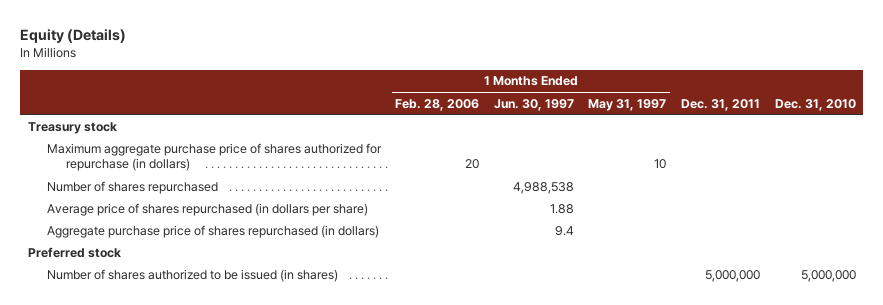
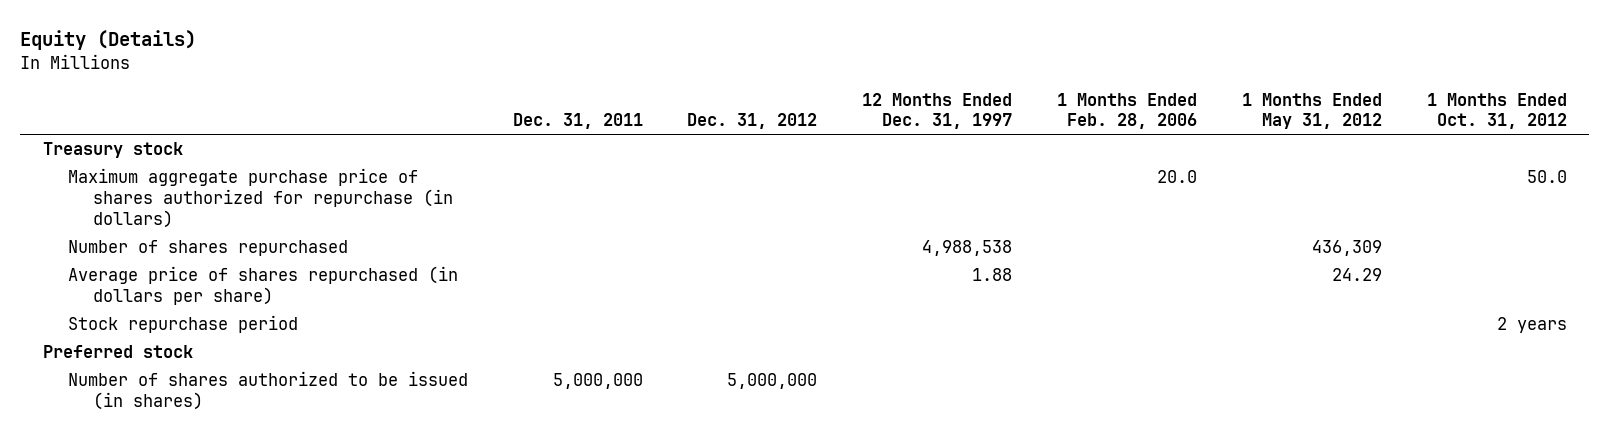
- | 1 Months Ended Feb. 28, 2006 | 1 Months Ended Jun. 30, 1997 | 1 Months Ended May 31, 1997 | Dec. 31, 2011 | Dec. 31, 2010
+ | Dec. 31, 2011 | Dec. 31, 2012 | 12 Months Ended Dec. 31, 1997 | 1 Months Ended Feb. 28, 2006 | 1 Months Ended May 31, 2012 | 1 Months Ended Oct. 31, 2012
- Maximum aggregate purchase price of shares authorized for repurchase (in dollars) | 20 | | 10 | |
+ Maximum aggregate purchase price of shares authorized for repurchase (in dollars) | | | | 20.0 | | 50.0
- Aggregate purchase price of shares repurchased (in dollars) | | 9.4 | | |
+ Stock repurchase period | | | | | | 2 years

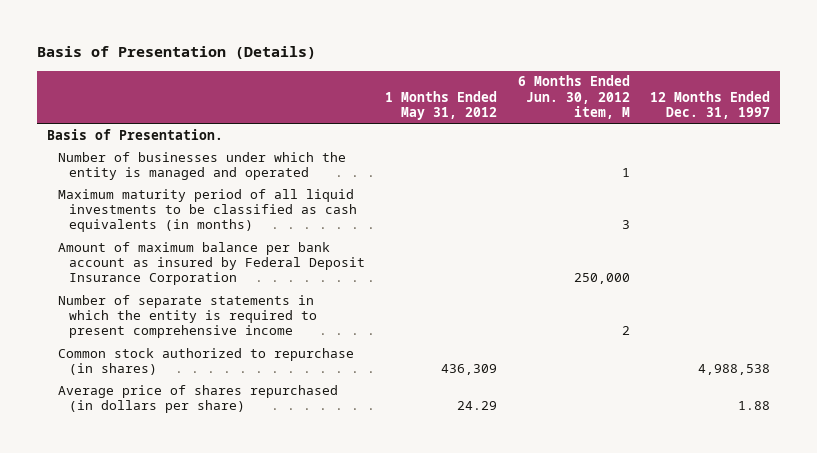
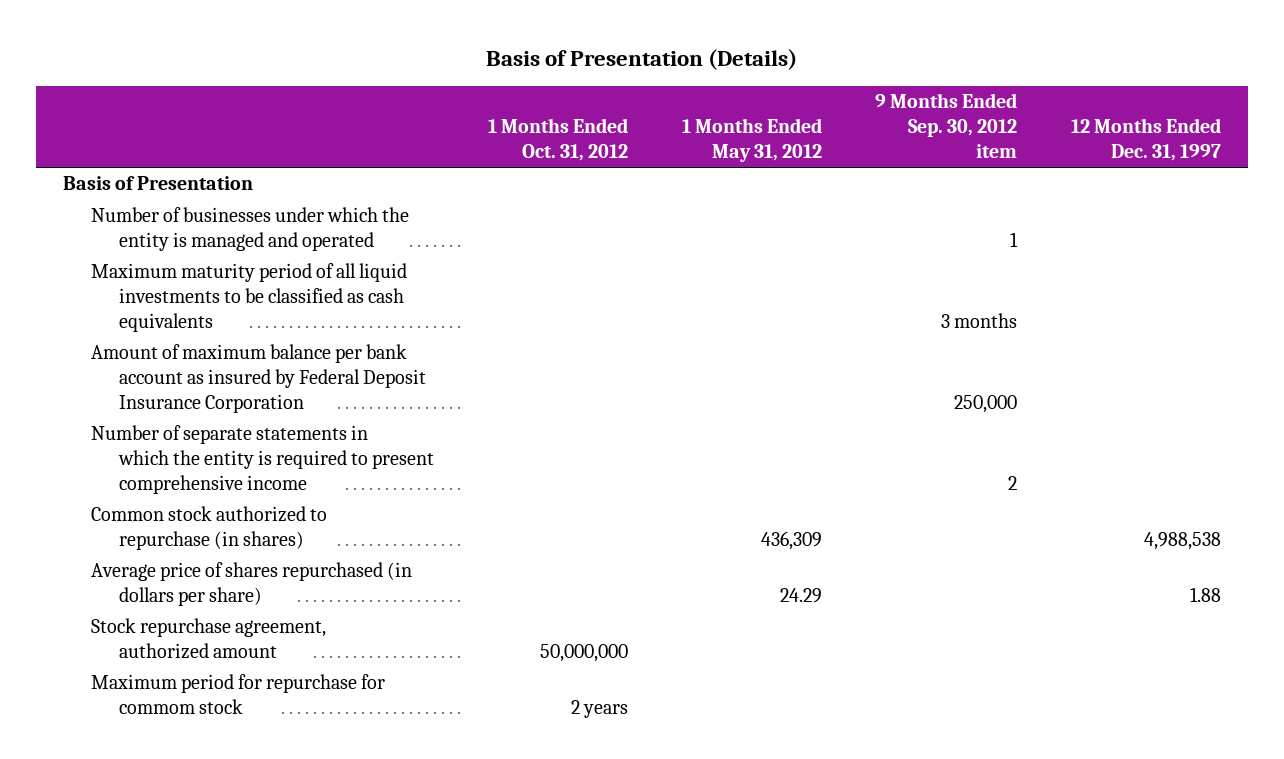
- | 1 Months Ended May 31, 2012 | 6 Months Ended Jun. 30, 2012 item, M | 12 Months Ended Dec. 31, 1997
+ | 1 Months Ended Oct. 31, 2012 | 1 Months Ended May 31, 2012 | 9 Months Ended Sep. 30, 2012 item | 12 Months Ended Dec. 31, 1997
- Basis of Presentation.
+ Basis of Presentation
- Maximum maturity period of all liquid investments to be classified as cash equivalents (in months) | | 3 |
+ Maximum maturity period of all liquid investments to be classified as cash equivalents | | | 3 months |
+ Stock repurchase agreement, authorized amount | 50,000,000 | | |
+ Maximum period for repurchase for commom stock | 2 years | | |

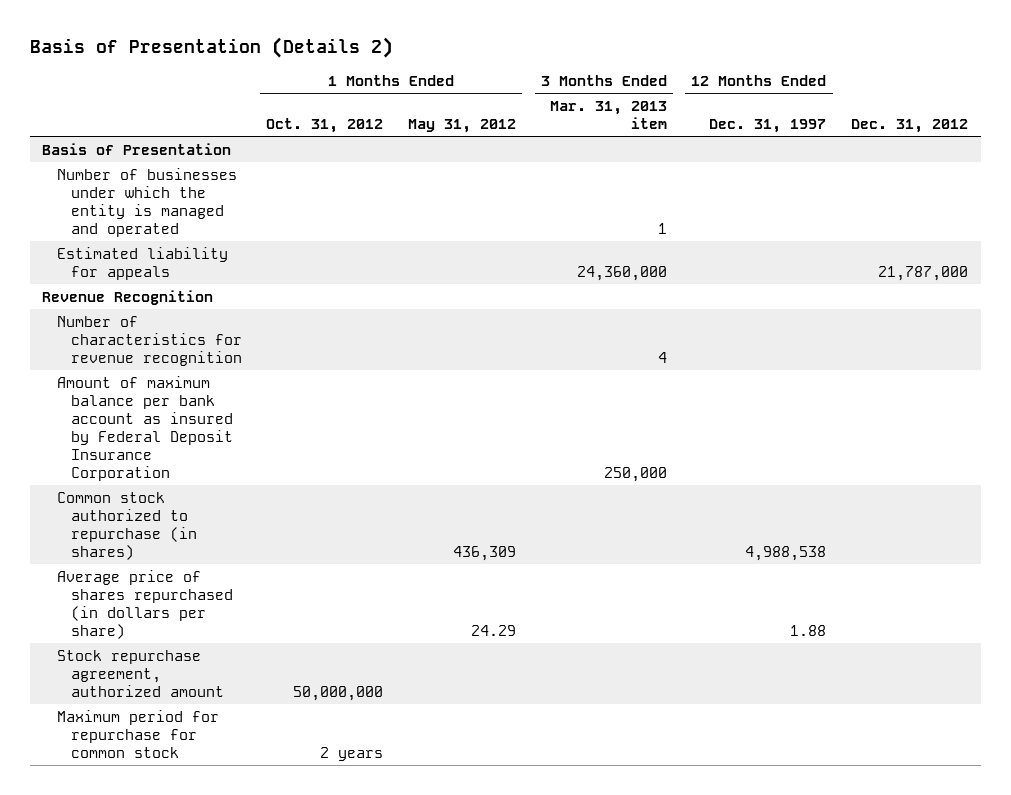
- Basis of Presentation (Details)
+ Basis of Presentation (Details 2)
- | 1 Months Ended Oct. 31, 2012 | 1 Months Ended May 31, 2012 | 9 Months Ended Sep. 30, 2012 item | 12 Months Ended Dec. 31, 1997
+ | 1 Months Ended Oct. 31, 2012 | 1 Months Ended May 31, 2012 | 3 Months Ended Mar. 31, 2013 item | 12 Months Ended Dec. 31, 1997 | Dec. 31, 2012
- Maximum maturity period of all liquid investments to be classified as cash equivalents | | | 3 months |
+ Estimated liability for appeals | | | 24,360,000 | | 21,787,000
+ Revenue Recognition
+ Number of characteristics for revenue recognition | | | 4 | |
- Number of separate statements in which the entity is required to present comprehensive income | | | 2 |
- Maximum period for repurchase for commom stock | 2 years | | |
+ Maximum period for repurchase for common stock | 2 years | | | |

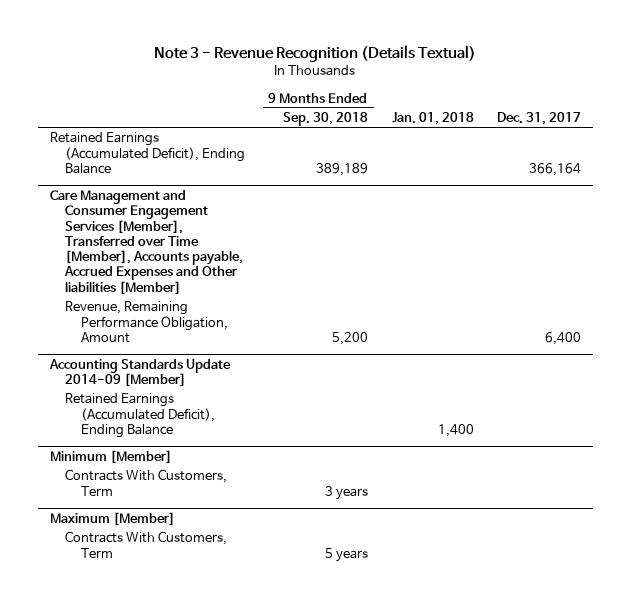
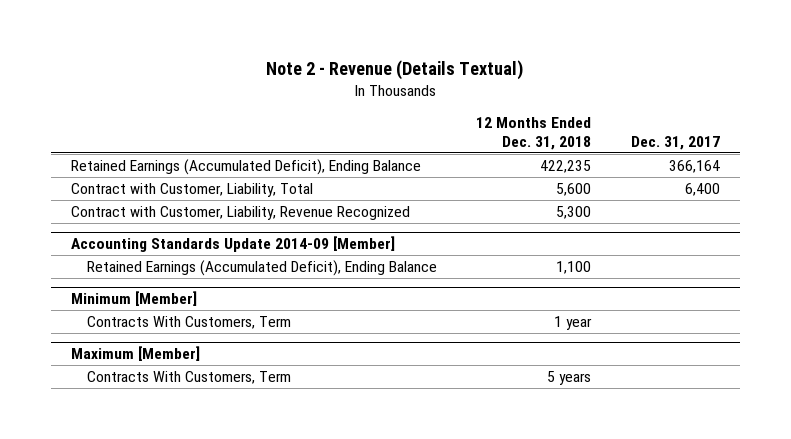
- Note 3 - Revenue Recognition (Details Textual)
+ Note 2 - Revenue (Details Textual)
- | 9 Months Ended Sep. 30, 2018 | Jan. 01, 2018 | Dec. 31, 2017
+ | 12 Months Ended Dec. 31, 2018 | Dec. 31, 2017
- Care Management and Consumer Engagement Services [Member], Transferred over Time [Member], Accounts payable, Accrued Expenses and Other liabilities [Member]
- Revenue, Remaining Performance Obligation, Amount | 5,200 | | 6,400
+ Contract with Customer, Liability, Total | 5,600 | 6,400
+ Contract with Customer, Liability, Revenue Recognized | 5,300 |

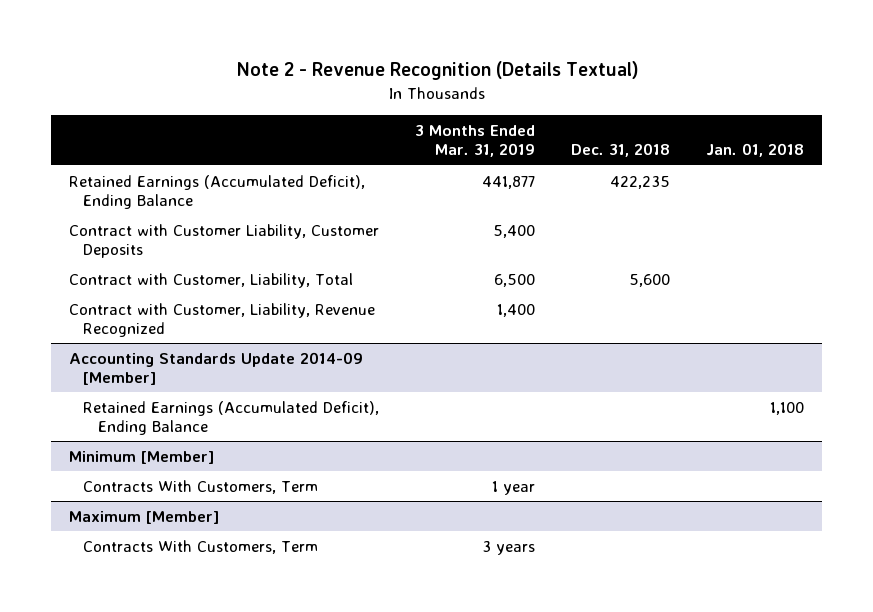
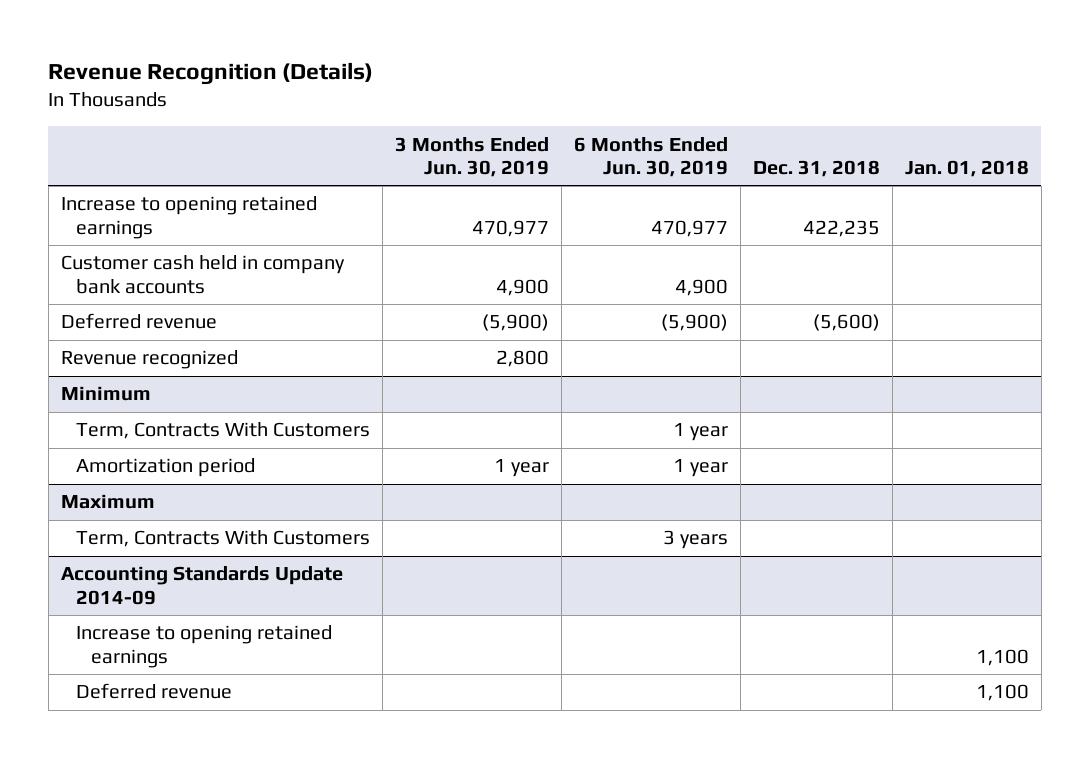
- Note 2 - Revenue Recognition (Details Textual)
+ Revenue Recognition (Details)
- | 3 Months Ended Mar. 31, 2019 | Dec. 31, 2018 | Jan. 01, 2018
+ | 3 Months Ended Jun. 30, 2019 | 6 Months Ended Jun. 30, 2019 | Dec. 31, 2018 | Jan. 01, 2018
- Retained Earnings (Accumulated Deficit), Ending Balance | 441,877 | 422,235 |
- Contract with Customer Liability, Customer Deposits | 5,400 | |
- Contract with Customer, Liability, Total | 6,500 | 5,600 |
- Contract with Customer, Liability, Revenue Recognized | 1,400 | |
- Accounting Standards Update 2014-09 [Member]
- Retained Earnings (Accumulated Deficit), Ending Balance | | | 1,100
- Minimum [Member]
- Contracts With Customers, Term | 1 year | |
- Maximum [Member]
- Contracts With Customers, Term | 3 years | |
+ Increase to opening retained earnings | 470,977 | 470,977 | 422,235 |
+ Customer cash held in company bank accounts | 4,900 | 4,900 | |
+ Deferred revenue | (5,900) | (5,900) | (5,600) |
+ Revenue recognized | 2,800 | | |
+ Minimum
+ Term, Contracts With Customers | | 1 year | |
+ Amortization period | 1 year | 1 year | |
+ Maximum
+ Term, Contracts With Customers | | 3 years | |
+ Accounting Standards Update 2014-09
+ Increase to opening retained earnings | | | | 1,100
+ Deferred revenue | | | | 1,100

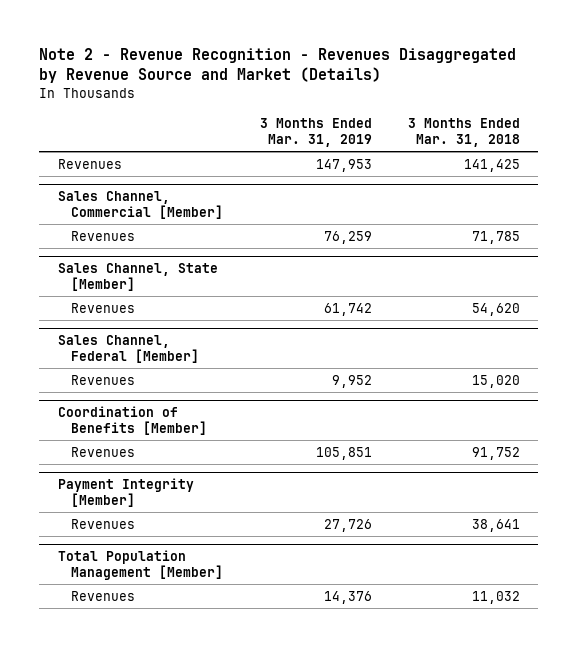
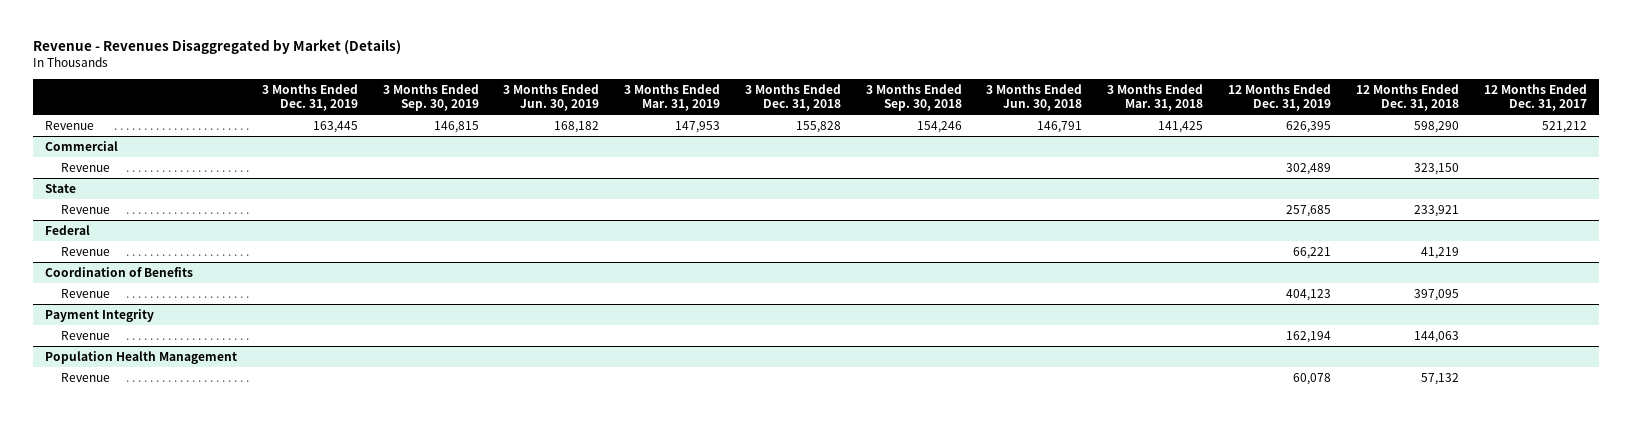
- Note 2 - Revenue Recognition - Revenues Disaggregated by Revenue Source and Market (Details)
+ Revenue - Revenues Disaggregated by Market (Details)
- | 3 Months Ended Mar. 31, 2019 | 3 Months Ended Mar. 31, 2018
+ | 3 Months Ended Dec. 31, 2019 | 3 Months Ended Sep. 30, 2019 | 3 Months Ended Jun. 30, 2019 | 3 Months Ended Mar. 31, 2019 | 3 Months Ended Dec. 31, 2018 | 3 Months Ended Sep. 30, 2018 | 3 Months Ended Jun. 30, 2018 | 3 Months Ended Mar. 31, 2018 | 12 Months Ended Dec. 31, 2019 | 12 Months Ended Dec. 31, 2018 | 12 Months Ended Dec. 31, 2017
- Revenues | 147,953 | 141,425
- Sales Channel, Commercial [Member]
- Revenues | 76,259 | 71,785
- Sales Channel, State [Member]
- Revenues | 61,742 | 54,620
- Sales Channel, Federal [Member]
- Revenues | 9,952 | 15,020
- Coordination of Benefits [Member]
- Revenues | 105,851 | 91,752
- Payment Integrity [Member]
- Revenues | 27,726 | 38,641
- Total Population Management [Member]
- Revenues | 14,376 | 11,032
+ Revenue | 163,445 | 146,815 | 168,182 | 147,953 | 155,828 | 154,246 | 146,791 | 141,425 | 626,395 | 598,290 | 521,212
+ Commercial
+ Revenue | | | | | | | | | 302,489 | 323,150 |
+ State
+ Revenue | | | | | | | | | 257,685 | 233,921 |
+ Federal
+ Revenue | | | | | | | | | 66,221 | 41,219 |
+ Coordination of Benefits
+ Revenue | | | | | | | | | 404,123 | 397,095 |
+ Payment Integrity
+ Revenue | | | | | | | | | 162,194 | 144,063 |
+ Population Health Management
+ Revenue | | | | | | | | | 60,078 | 57,132 |

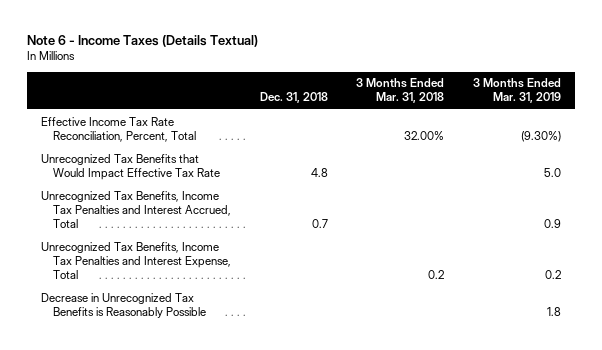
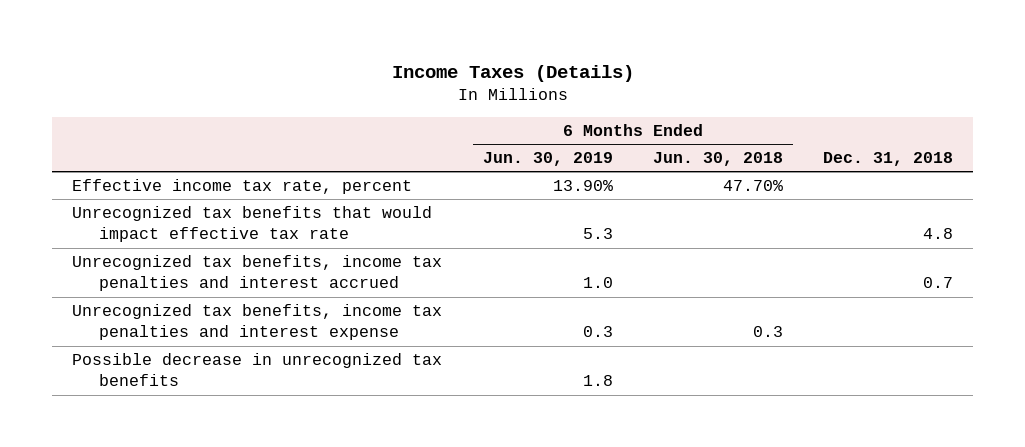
- Note 6 - Income Taxes (Details Textual)
+ Income Taxes (Details)
- | Dec. 31, 2018 | 3 Months Ended Mar. 31, 2018 | 3 Months Ended Mar. 31, 2019
+ | 6 Months Ended Jun. 30, 2019 | 6 Months Ended Jun. 30, 2018 | Dec. 31, 2018
- Effective Income Tax Rate Reconciliation, Percent, Total | | 32.00% | (9.30%)
- Unrecognized Tax Benefits that Would Impact Effective Tax Rate | 4.8 | | 5.0
- Unrecognized Tax Benefits, Income Tax Penalties and Interest Accrued, Total | 0.7 | | 0.9
- Unrecognized Tax Benefits, Income Tax Penalties and Interest Expense, Total | | 0.2 | 0.2
- Decrease in Unrecognized Tax Benefits is Reasonably Possible | | | 1.8
+ Effective income tax rate, percent | 13.90% | 47.70% |
+ Unrecognized tax benefits that would impact effective tax rate | 5.3 | | 4.8
+ Unrecognized tax benefits, income tax penalties and interest accrued | 1.0 | | 0.7
+ Unrecognized tax benefits, income tax penalties and interest expense | 0.3 | 0.3 |
+ Possible decrease in unrecognized tax benefits | 1.8 | |

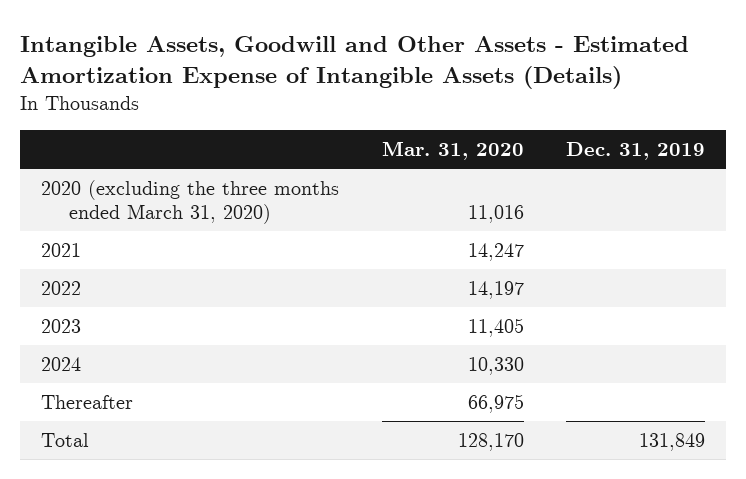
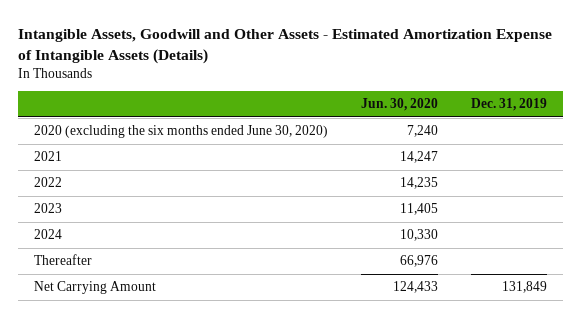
- | Mar. 31, 2020 | Dec. 31, 2019
+ | Jun. 30, 2020 | Dec. 31, 2019
- 2020 (excluding the three months ended March 31, 2020) | 11,016 |
+ 2020 (excluding the six months ended June 30, 2020) | 7,240 |
- Total | 128,170 | 131,849
+ Net Carrying Amount | 124,433 | 131,849

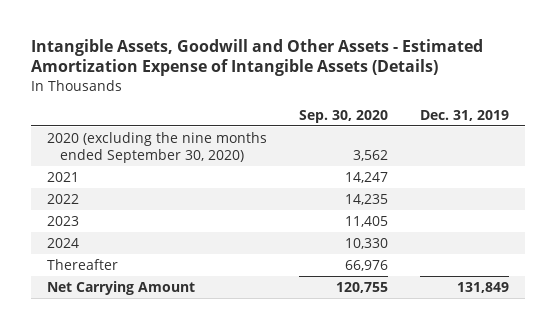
- | Jun. 30, 2020 | Dec. 31, 2019
+ | Sep. 30, 2020 | Dec. 31, 2019
- 2020 (excluding the six months ended June 30, 2020) | 7,240 |
+ 2020 (excluding the nine months ended September 30, 2020) | 3,562 |

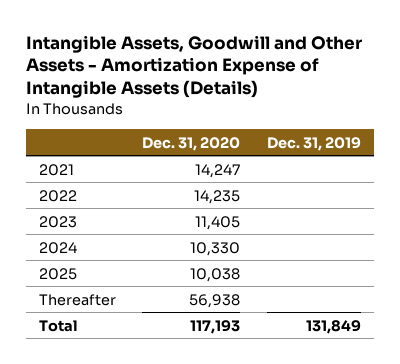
- Intangible Assets, Goodwill and Other Assets - Estimated Amortization Expense of Intangible Assets (Details)
+ Intangible Assets, Goodwill and Other Assets - Amortization Expense of Intangible Assets (Details)
- | Sep. 30, 2020 | Dec. 31, 2019
+ | Dec. 31, 2020 | Dec. 31, 2019
- 2020 (excluding the nine months ended September 30, 2020) | 3,562 |
+ 2025 | 10,038 |
- Net Carrying Amount | 120,755 | 131,849
+ Total | 117,193 | 131,849

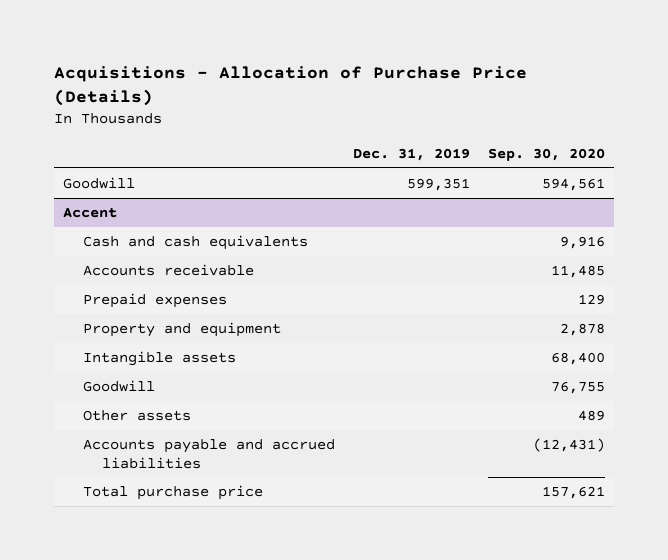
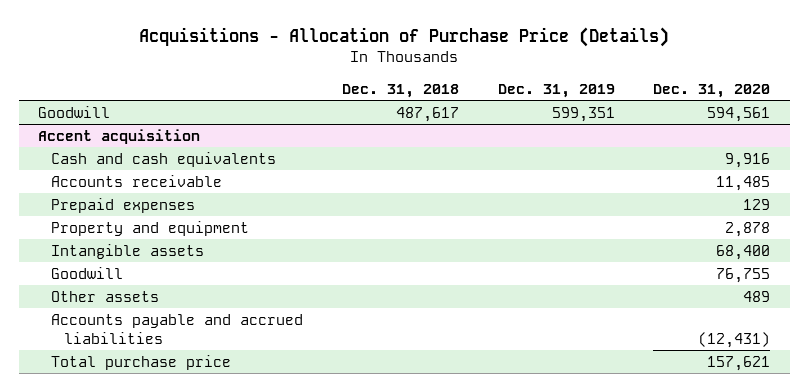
- | Dec. 31, 2019 | Sep. 30, 2020
+ | Dec. 31, 2018 | Dec. 31, 2019 | Dec. 31, 2020
- Accent
+ Accent acquisition

